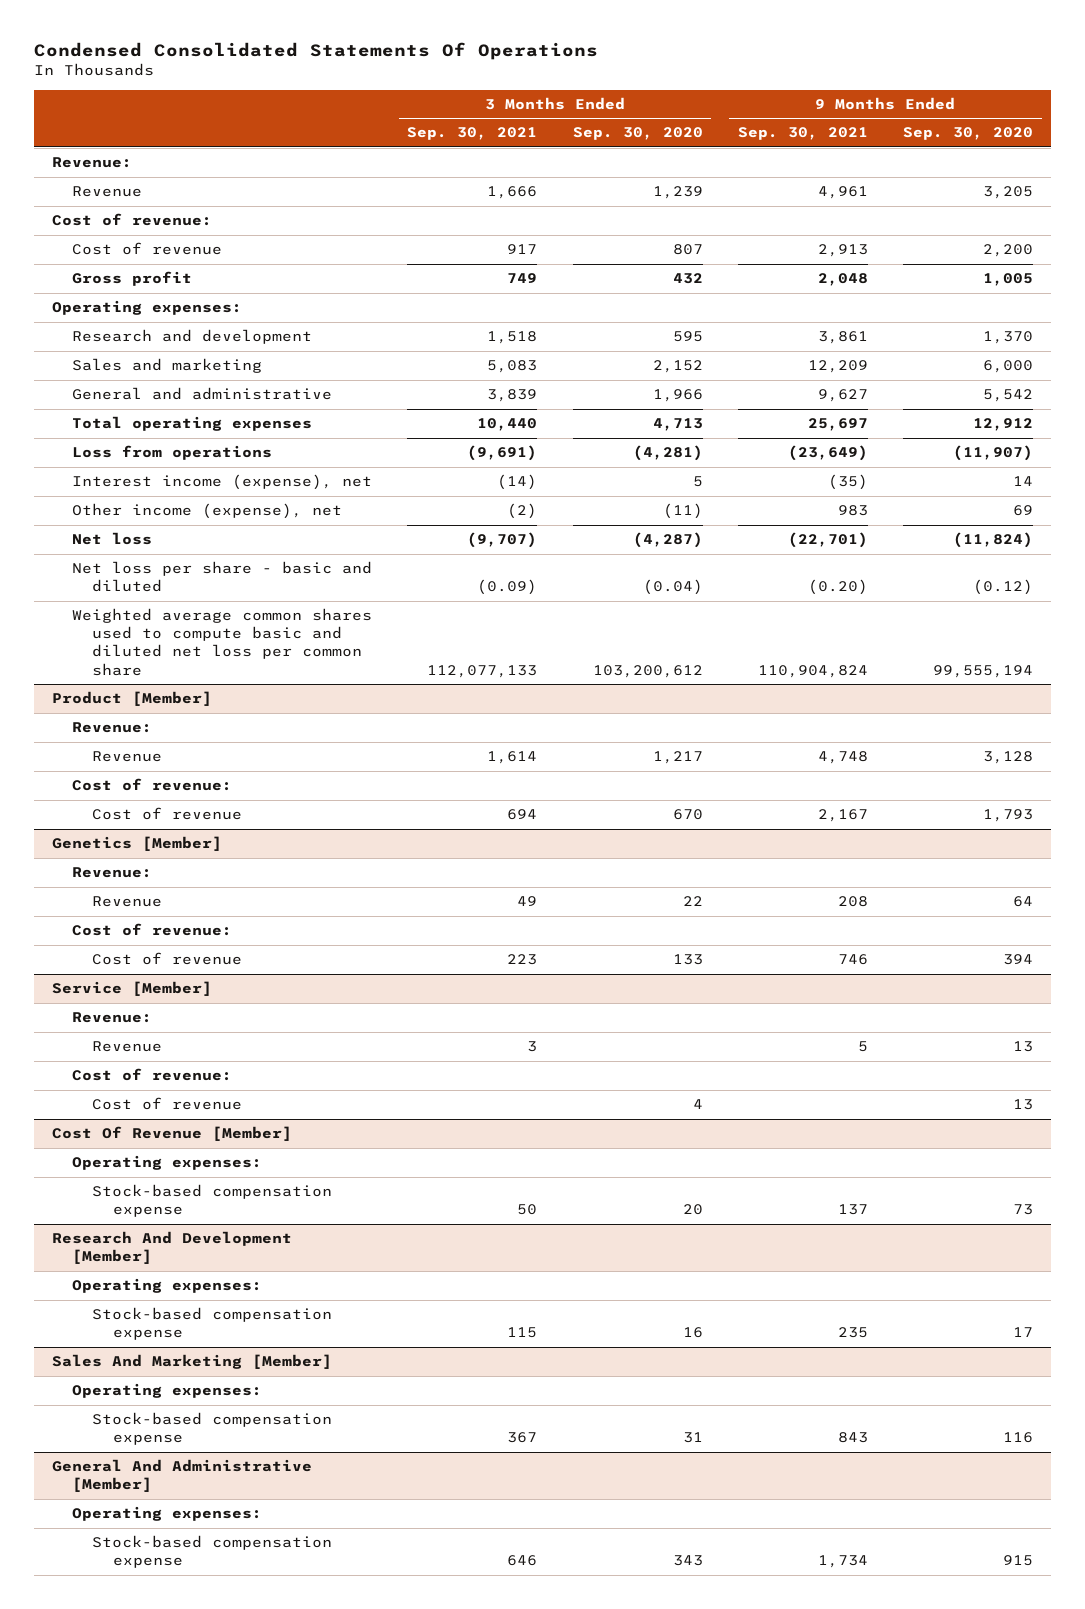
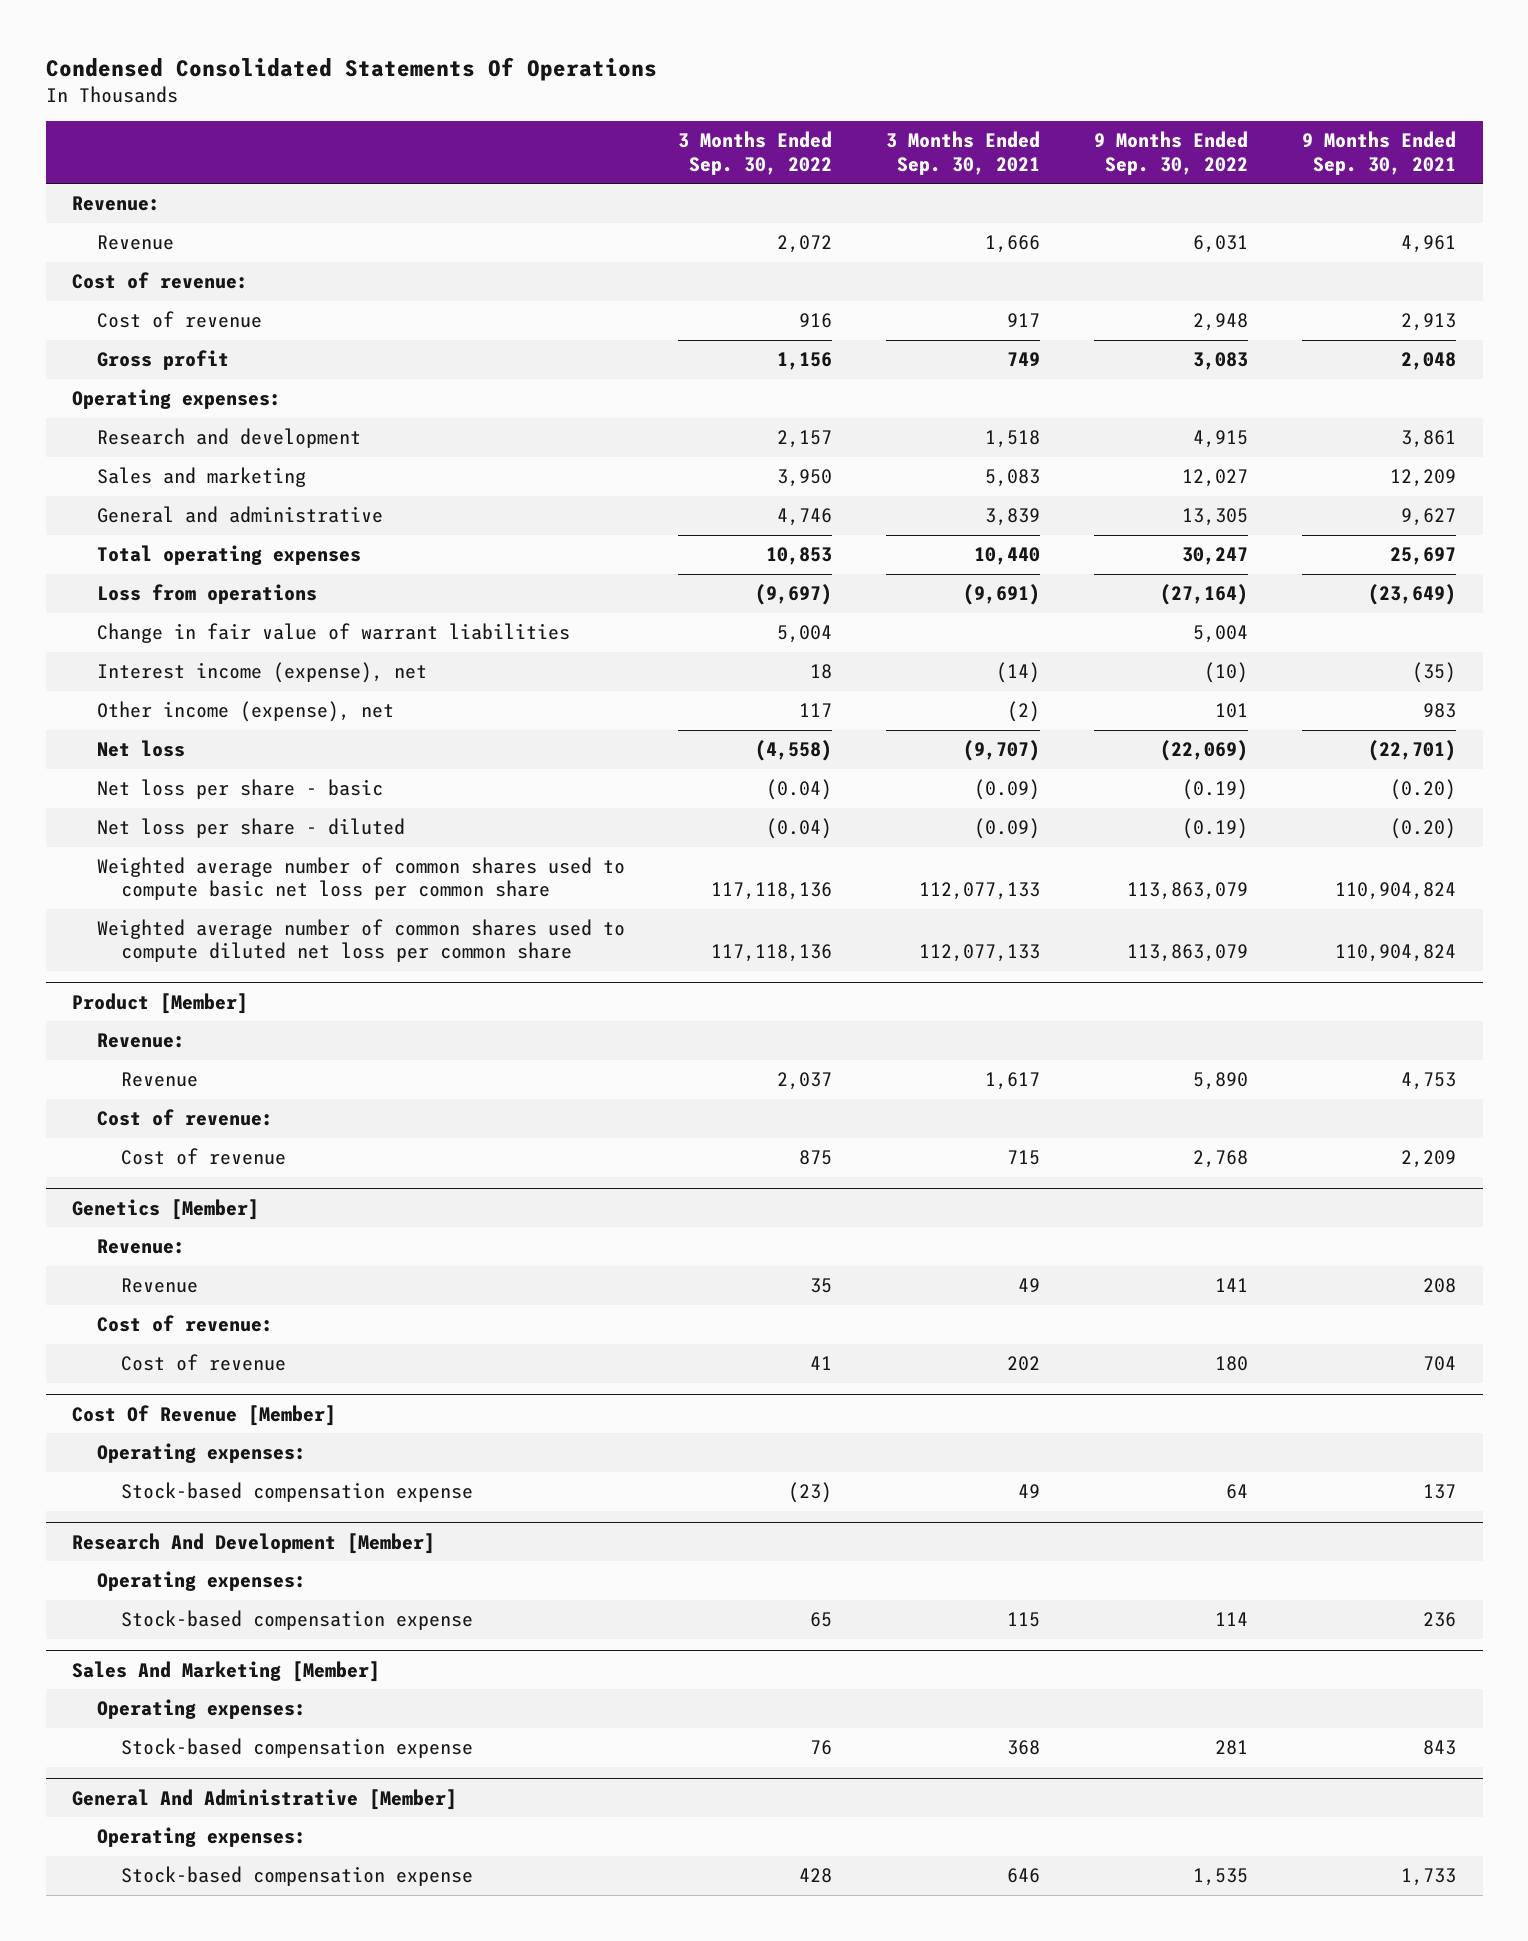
- | 3 Months Ended Sep. 30, 2021 | 3 Months Ended Sep. 30, 2020 | 9 Months Ended Sep. 30, 2021 | 9 Months Ended Sep. 30, 2020
+ | 3 Months Ended Sep. 30, 2022 | 3 Months Ended Sep. 30, 2021 | 9 Months Ended Sep. 30, 2022 | 9 Months Ended Sep. 30, 2021
+ Change in fair value of warrant liabilities | 5,004 | | 5,004 |
- Net loss per share - basic and diluted | (0.09) | (0.04) | (0.20) | (0.12)
- Weighted average common shares used to compute basic and diluted net loss per common share | 112,077,133 | 103,200,612 | 110,904,824 | 99,555,194
+ Net loss per share - basic | (0.04) | (0.09) | (0.19) | (0.20)
+ Net loss per share - diluted | (0.04) | (0.09) | (0.19) | (0.20)
+ Weighted average number of common shares used to compute basic net loss per common share | 117,118,136 | 112,077,133 | 113,863,079 | 110,904,824
+ Weighted average number of common shares used to compute diluted net loss per common share | 117,118,136 | 112,077,133 | 113,863,079 | 110,904,824
@ Product [Member]
- Revenue | 1,614 | 1,217 | 4,748 | 3,128
+ Revenue | 2,037 | 1,617 | 5,890 | 4,753
- Cost of revenue | 694 | 670 | 2,167 | 1,793
+ Cost of revenue | 875 | 715 | 2,768 | 2,209
@ Genetics [Member]
- Cost of revenue | 223 | 133 | 746 | 394
- Service [Member]
- Revenue:
- Revenue | 3 | | 5 | 13
- Cost of revenue:
- Cost of revenue | | 4 | | 13
@ Genetics [Member]
+ Cost of revenue | 41 | 202 | 180 | 704
@ Cost Of Revenue [Member]
- Stock-based compensation expense | 50 | 20 | 137 | 73
+ Stock-based compensation expense | (23) | 49 | 64 | 137
@ Research And Development [Member]
- Stock-based compensation expense | 115 | 16 | 235 | 17
+ Stock-based compensation expense | 65 | 115 | 114 | 236
@ Sales And Marketing [Member]
- Stock-based compensation expense | 367 | 31 | 843 | 116
+ Stock-based compensation expense | 76 | 368 | 281 | 843
@ General And Administrative [Member]
- Stock-based compensation expense | 646 | 343 | 1,734 | 915
+ Stock-based compensation expense | 428 | 646 | 1,535 | 1,733

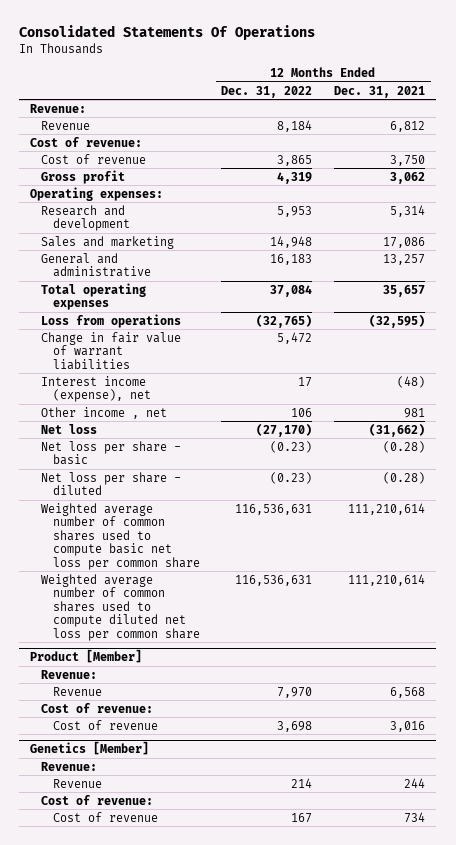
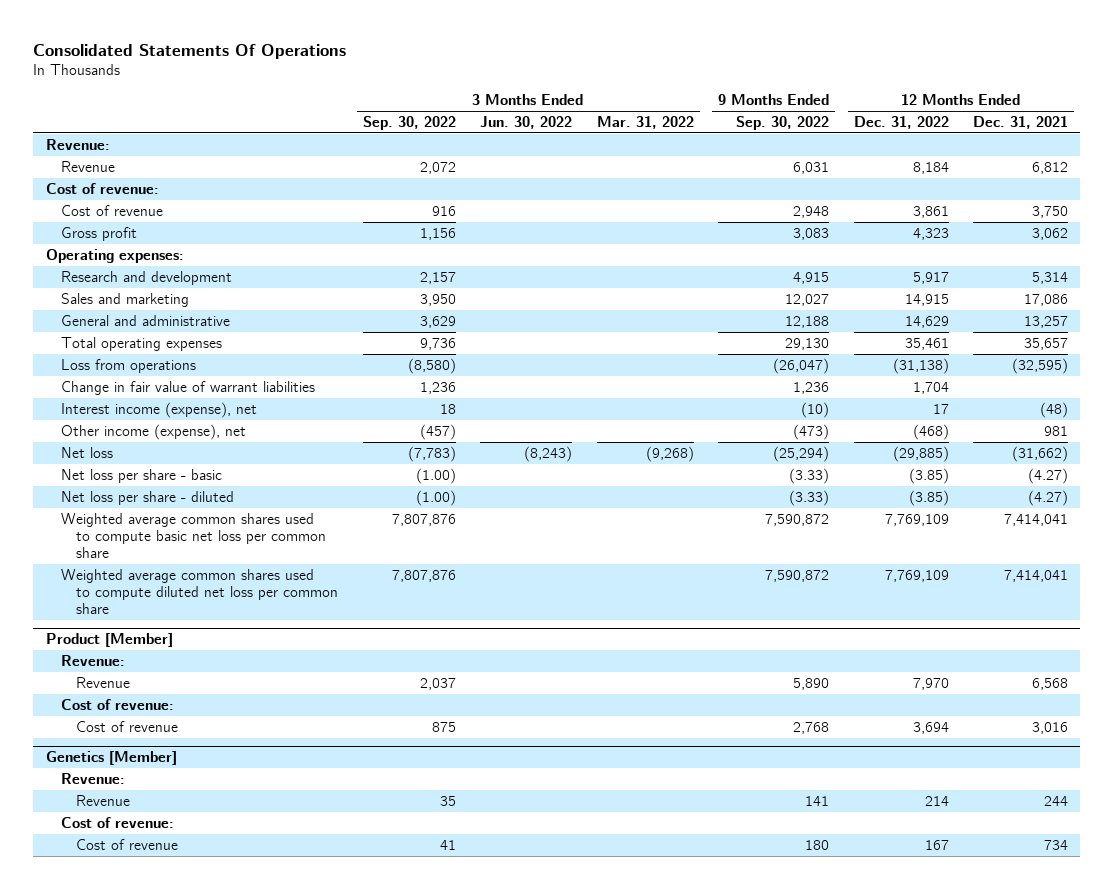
- | 12 Months Ended Dec. 31, 2022 | 12 Months Ended Dec. 31, 2021
+ | 3 Months Ended Sep. 30, 2022 | 3 Months Ended Jun. 30, 2022 | 3 Months Ended Mar. 31, 2022 | 9 Months Ended Sep. 30, 2022 | 12 Months Ended Dec. 31, 2022 | 12 Months Ended Dec. 31, 2021
- Cost of revenue | 3,865 | 3,750
- Gross profit | 4,319 | 3,062
+ Cost of revenue | 916 | | | 2,948 | 3,861 | 3,750
+ Gross profit | 1,156 | | | 3,083 | 4,323 | 3,062
- Research and development | 5,953 | 5,314
- Sales and marketing | 14,948 | 17,086
- General and administrative | 16,183 | 13,257
- Total operating expenses | 37,084 | 35,657
- Loss from operations | (32,765) | (32,595)
- Change in fair value of warrant liabilities | 5,472 |
+ Research and development | 2,157 | | | 4,915 | 5,917 | 5,314
+ Sales and marketing | 3,950 | | | 12,027 | 14,915 | 17,086
+ General and administrative | 3,629 | | | 12,188 | 14,629 | 13,257
+ Total operating expenses | 9,736 | | | 29,130 | 35,461 | 35,657
+ Loss from operations | (8,580) | | | (26,047) | (31,138) | (32,595)
+ Change in fair value of warrant liabilities | 1,236 | | | 1,236 | 1,704 |
- Other income , net | 106 | 981
- Net loss | (27,170) | (31,662)
- Net loss per share - basic | (0.23) | (0.28)
- Net loss per share - diluted | (0.23) | (0.28)
- Weighted average number of common shares used to compute basic net loss per common share | 116,536,631 | 111,210,614
- Weighted average number of common shares used to compute diluted net loss per common share | 116,536,631 | 111,210,614
+ Other income (expense), net | (457) | | | (473) | (468) | 981
+ Net loss | (7,783) | (8,243) | (9,268) | (25,294) | (29,885) | (31,662)
+ Net loss per share - basic | (1.00) | | | (3.33) | (3.85) | (4.27)
+ Net loss per share - diluted | (1.00) | | | (3.33) | (3.85) | (4.27)
+ Weighted average common shares used to compute basic net loss per common share | 7,807,876 | | | 7,590,872 | 7,769,109 | 7,414,041
+ Weighted average common shares used to compute diluted net loss per common share | 7,807,876 | | | 7,590,872 | 7,769,109 | 7,414,041
@ Product [Member]
- Cost of revenue | 3,698 | 3,016
+ Cost of revenue | 875 | | | 2,768 | 3,694 | 3,016

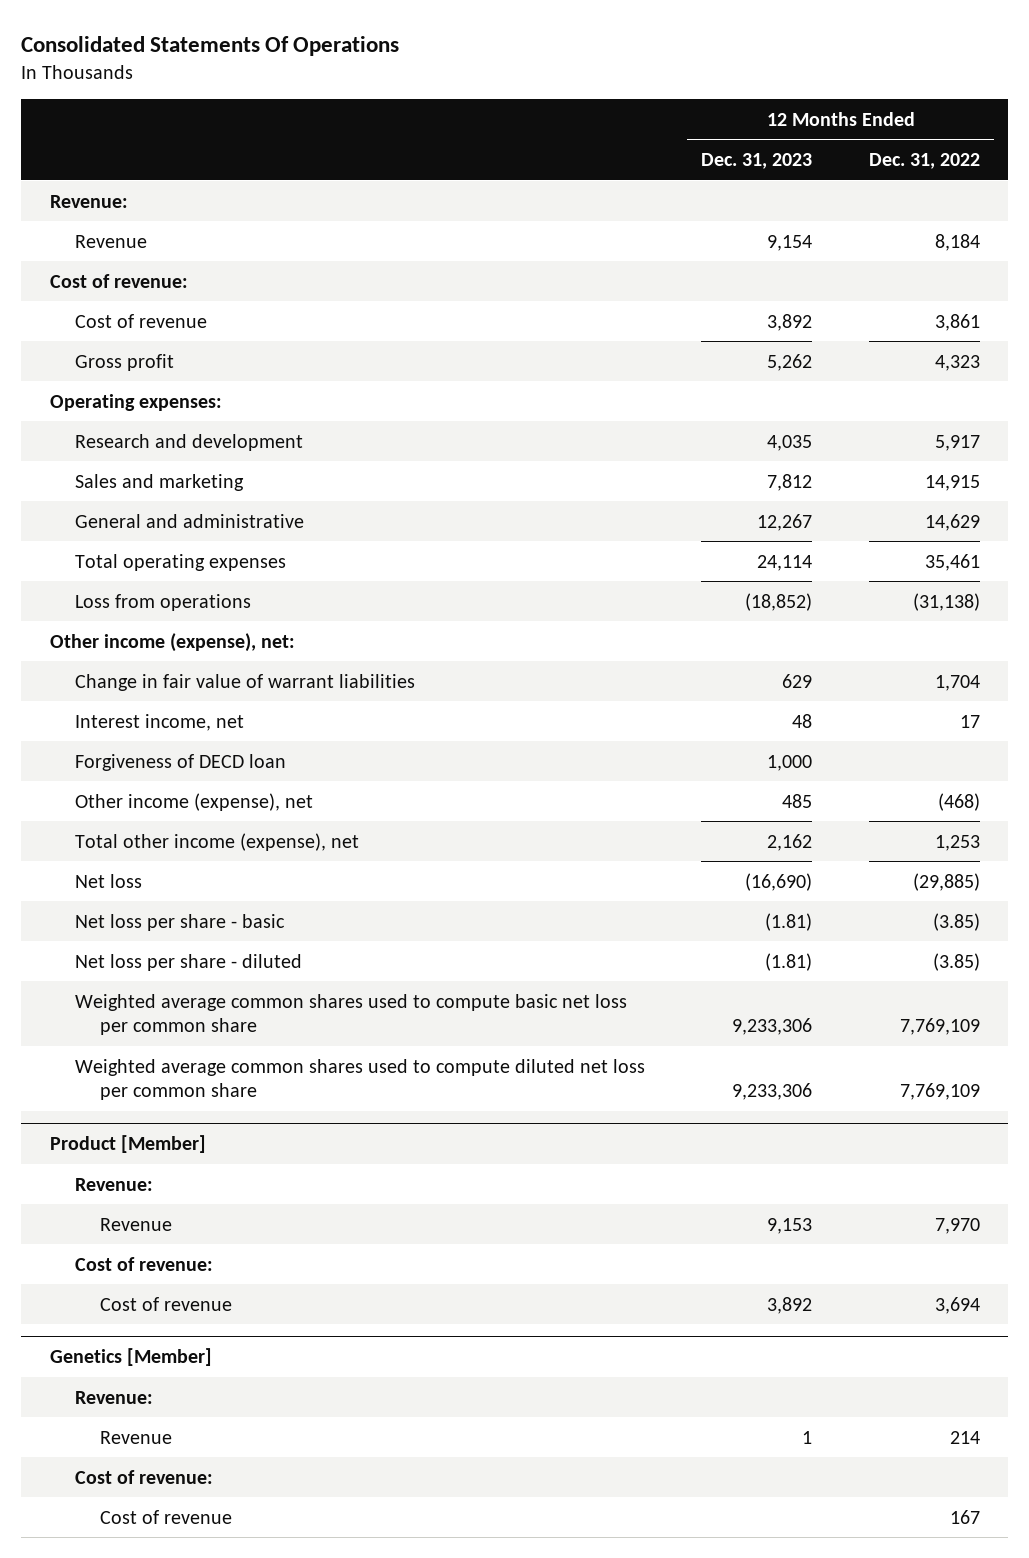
- | 3 Months Ended Sep. 30, 2022 | 3 Months Ended Jun. 30, 2022 | 3 Months Ended Mar. 31, 2022 | 9 Months Ended Sep. 30, 2022 | 12 Months Ended Dec. 31, 2022 | 12 Months Ended Dec. 31, 2021
+ | 12 Months Ended Dec. 31, 2023 | 12 Months Ended Dec. 31, 2022
+ Other income (expense), net:
- Interest income (expense), net | 18 | | | (10) | 17 | (48)
+ Interest income, net | 48 | 17
+ Forgiveness of DECD loan | 1,000 |
+ Total other income (expense), net | 2,162 | 1,253

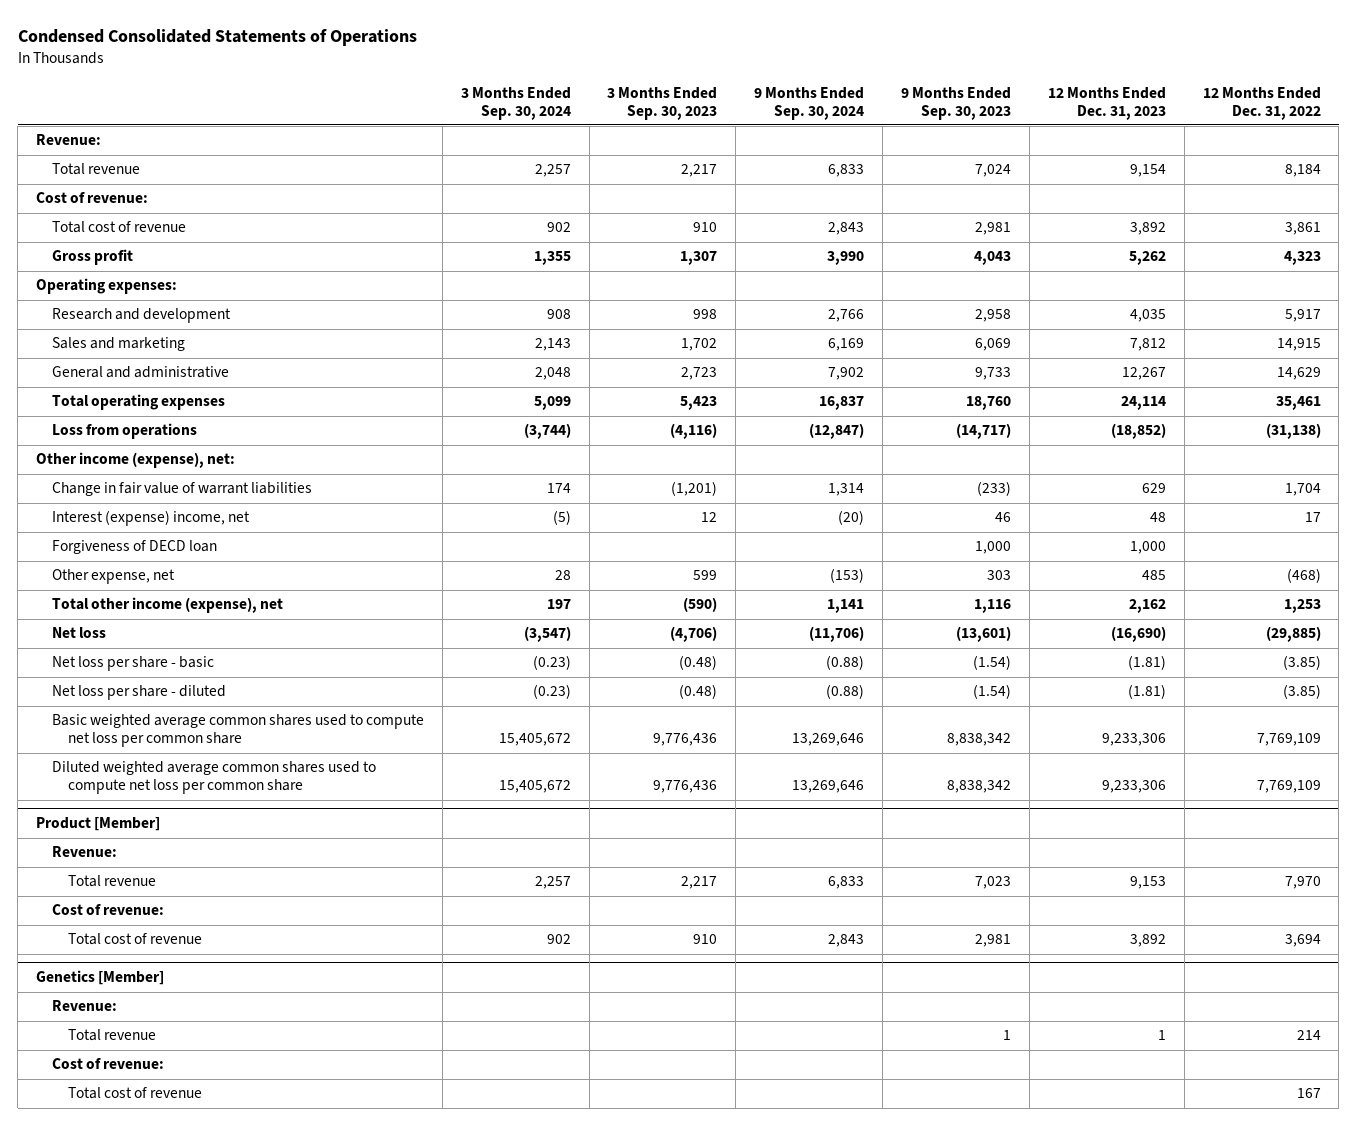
- Consolidated Statements Of Operations
+ Condensed Consolidated Statements of Operations
- | 12 Months Ended Dec. 31, 2023 | 12 Months Ended Dec. 31, 2022
+ | 3 Months Ended Sep. 30, 2024 | 3 Months Ended Sep. 30, 2023 | 9 Months Ended Sep. 30, 2024 | 9 Months Ended Sep. 30, 2023 | 12 Months Ended Dec. 31, 2023 | 12 Months Ended Dec. 31, 2022
- Revenue | 9,154 | 8,184
+ Total revenue | 2,257 | 2,217 | 6,833 | 7,024 | 9,154 | 8,184
- Cost of revenue | 3,892 | 3,861
+ Total cost of revenue | 902 | 910 | 2,843 | 2,981 | 3,892 | 3,861
- Interest income, net | 48 | 17
+ Interest (expense) income, net | (5) | 12 | (20) | 46 | 48 | 17
- Other income (expense), net | 485 | (468)
+ Other expense, net | 28 | 599 | (153) | 303 | 485 | (468)
- Weighted average common shares used to compute basic net loss per common share | 9,233,306 | 7,769,109
- Weighted average common shares used to compute diluted net loss per common share | 9,233,306 | 7,769,109
+ Basic weighted average common shares used to compute net loss per common share | 15,405,672 | 9,776,436 | 13,269,646 | 8,838,342 | 9,233,306 | 7,769,109
+ Diluted weighted average common shares used to compute net loss per common share | 15,405,672 | 9,776,436 | 13,269,646 | 8,838,342 | 9,233,306 | 7,769,109
@ Product [Member]
- Revenue | 9,153 | 7,970
+ Total revenue | 2,257 | 2,217 | 6,833 | 7,023 | 9,153 | 7,970
- Cost of revenue | 3,892 | 3,694
+ Total cost of revenue | 902 | 910 | 2,843 | 2,981 | 3,892 | 3,694
@ Genetics [Member]
- Revenue | 1 | 214
+ Total revenue | | | | 1 | 1 | 214
- Cost of revenue | | 167
+ Total cost of revenue | | | | | | 167

